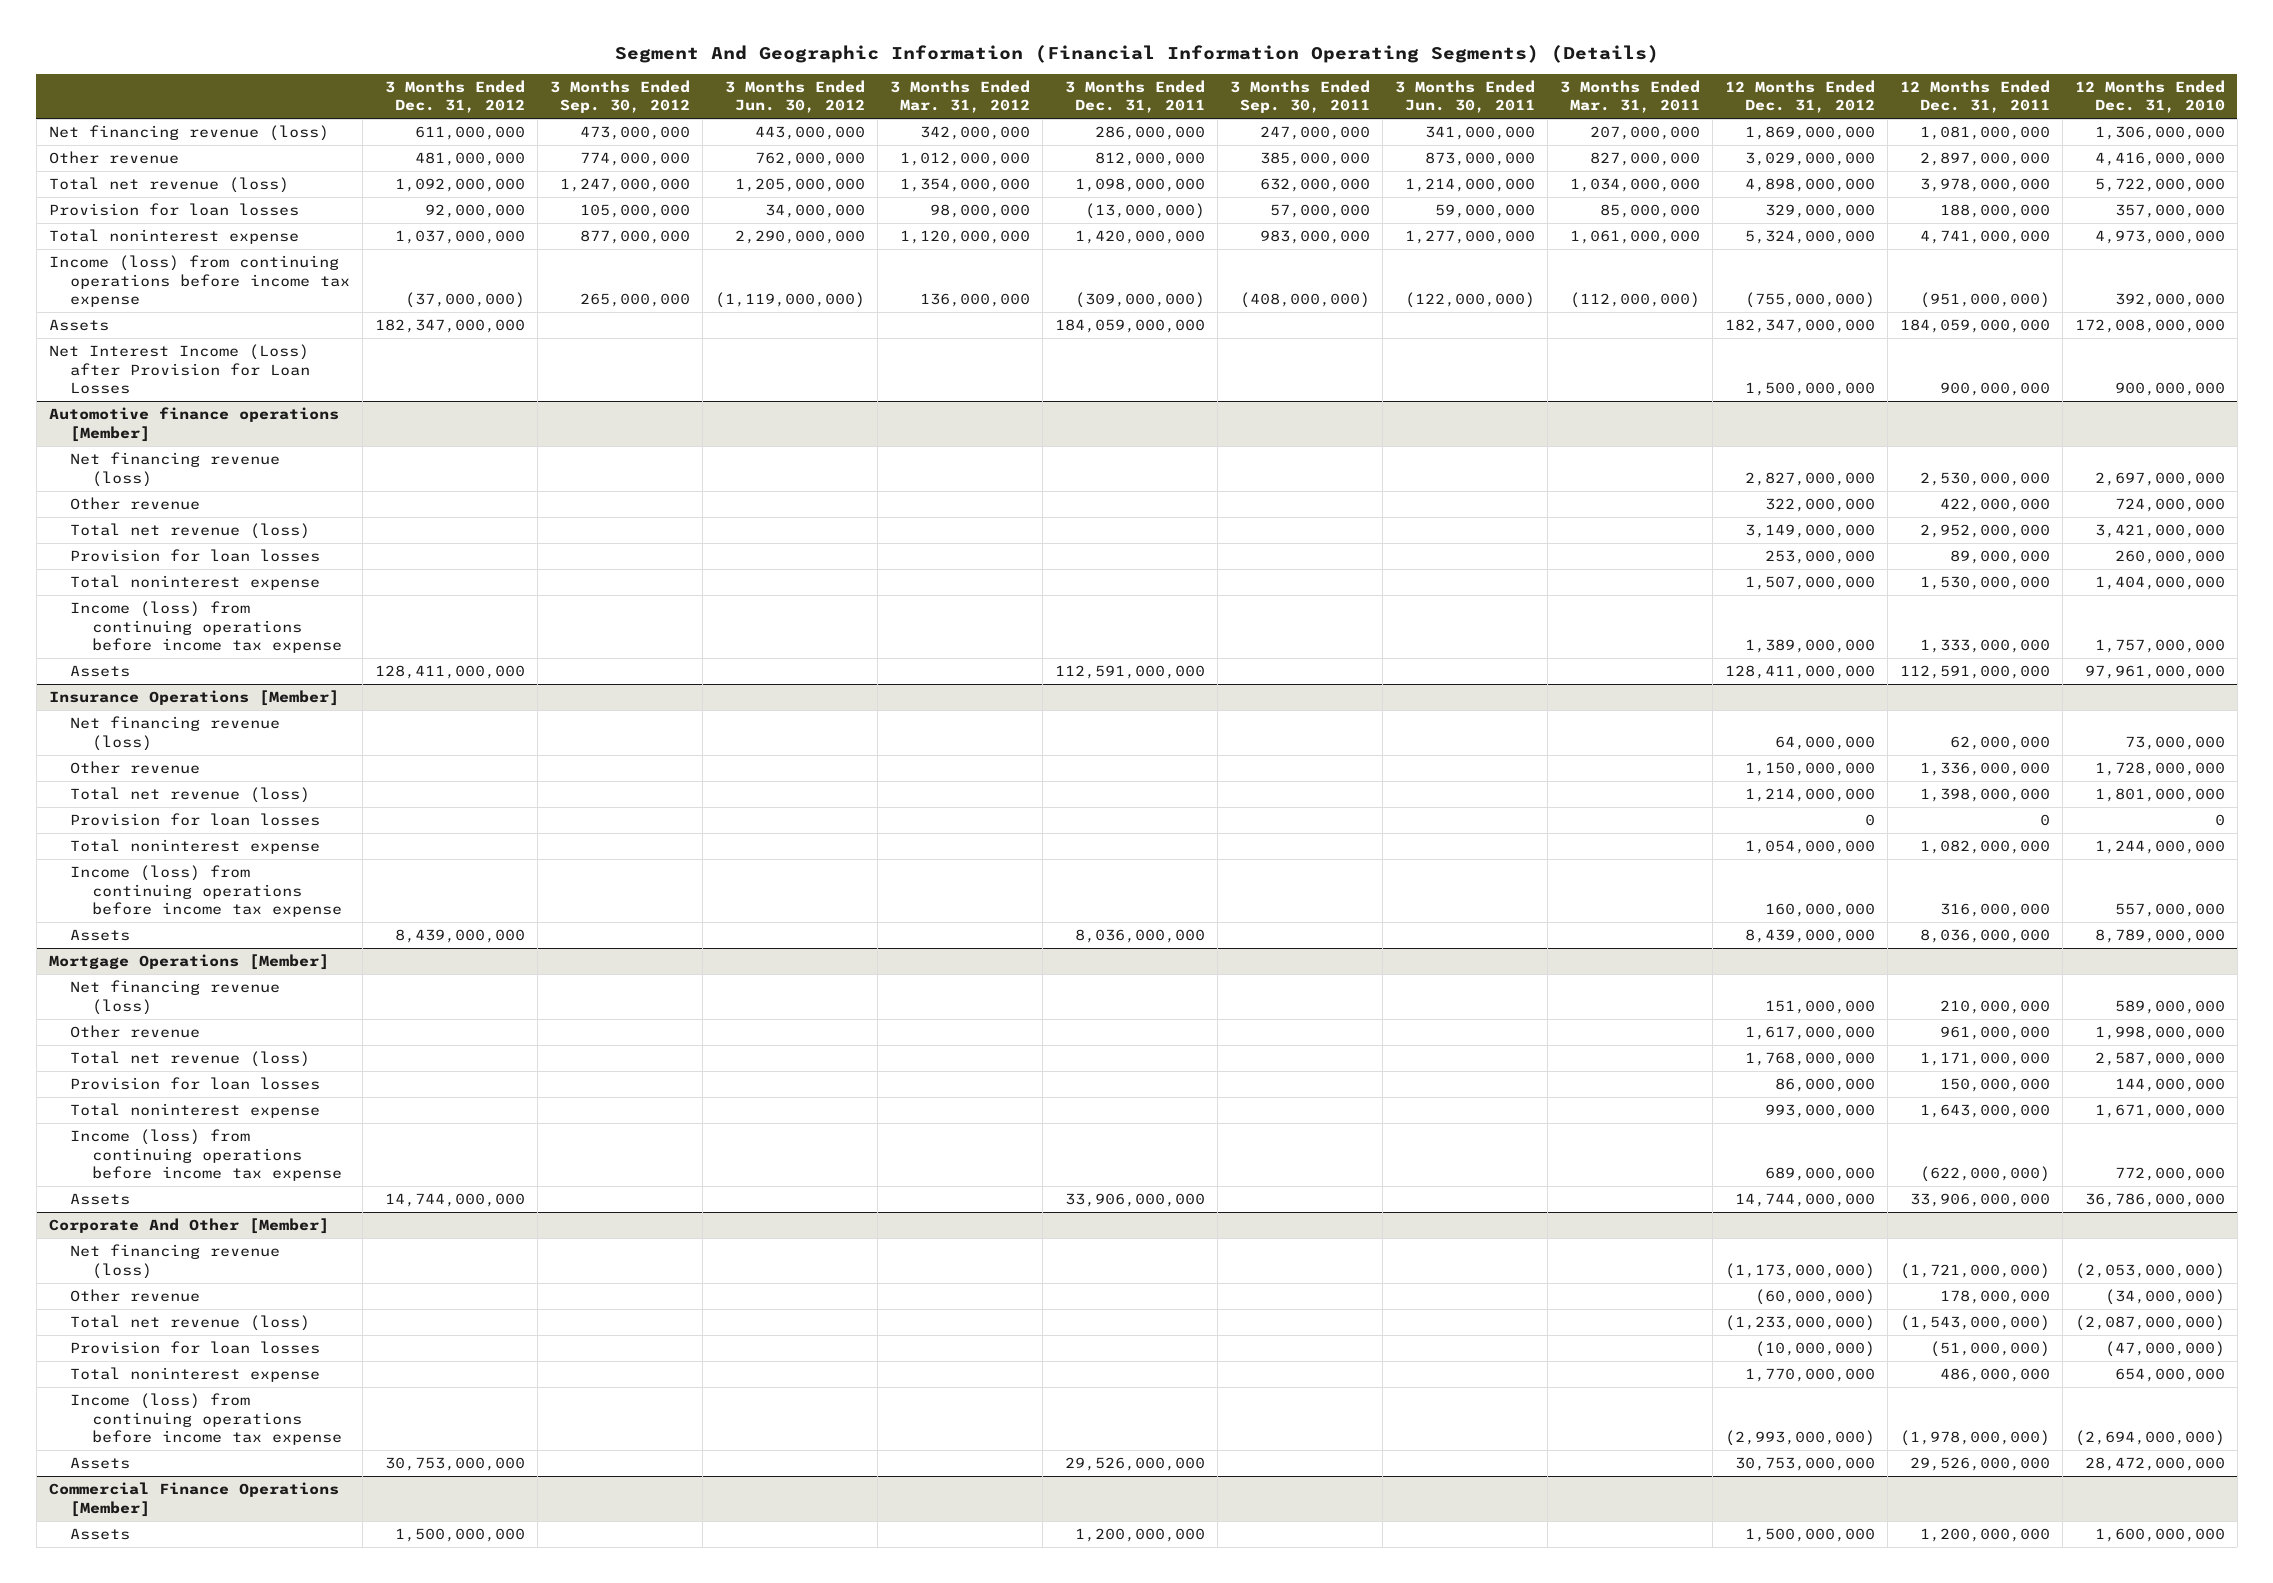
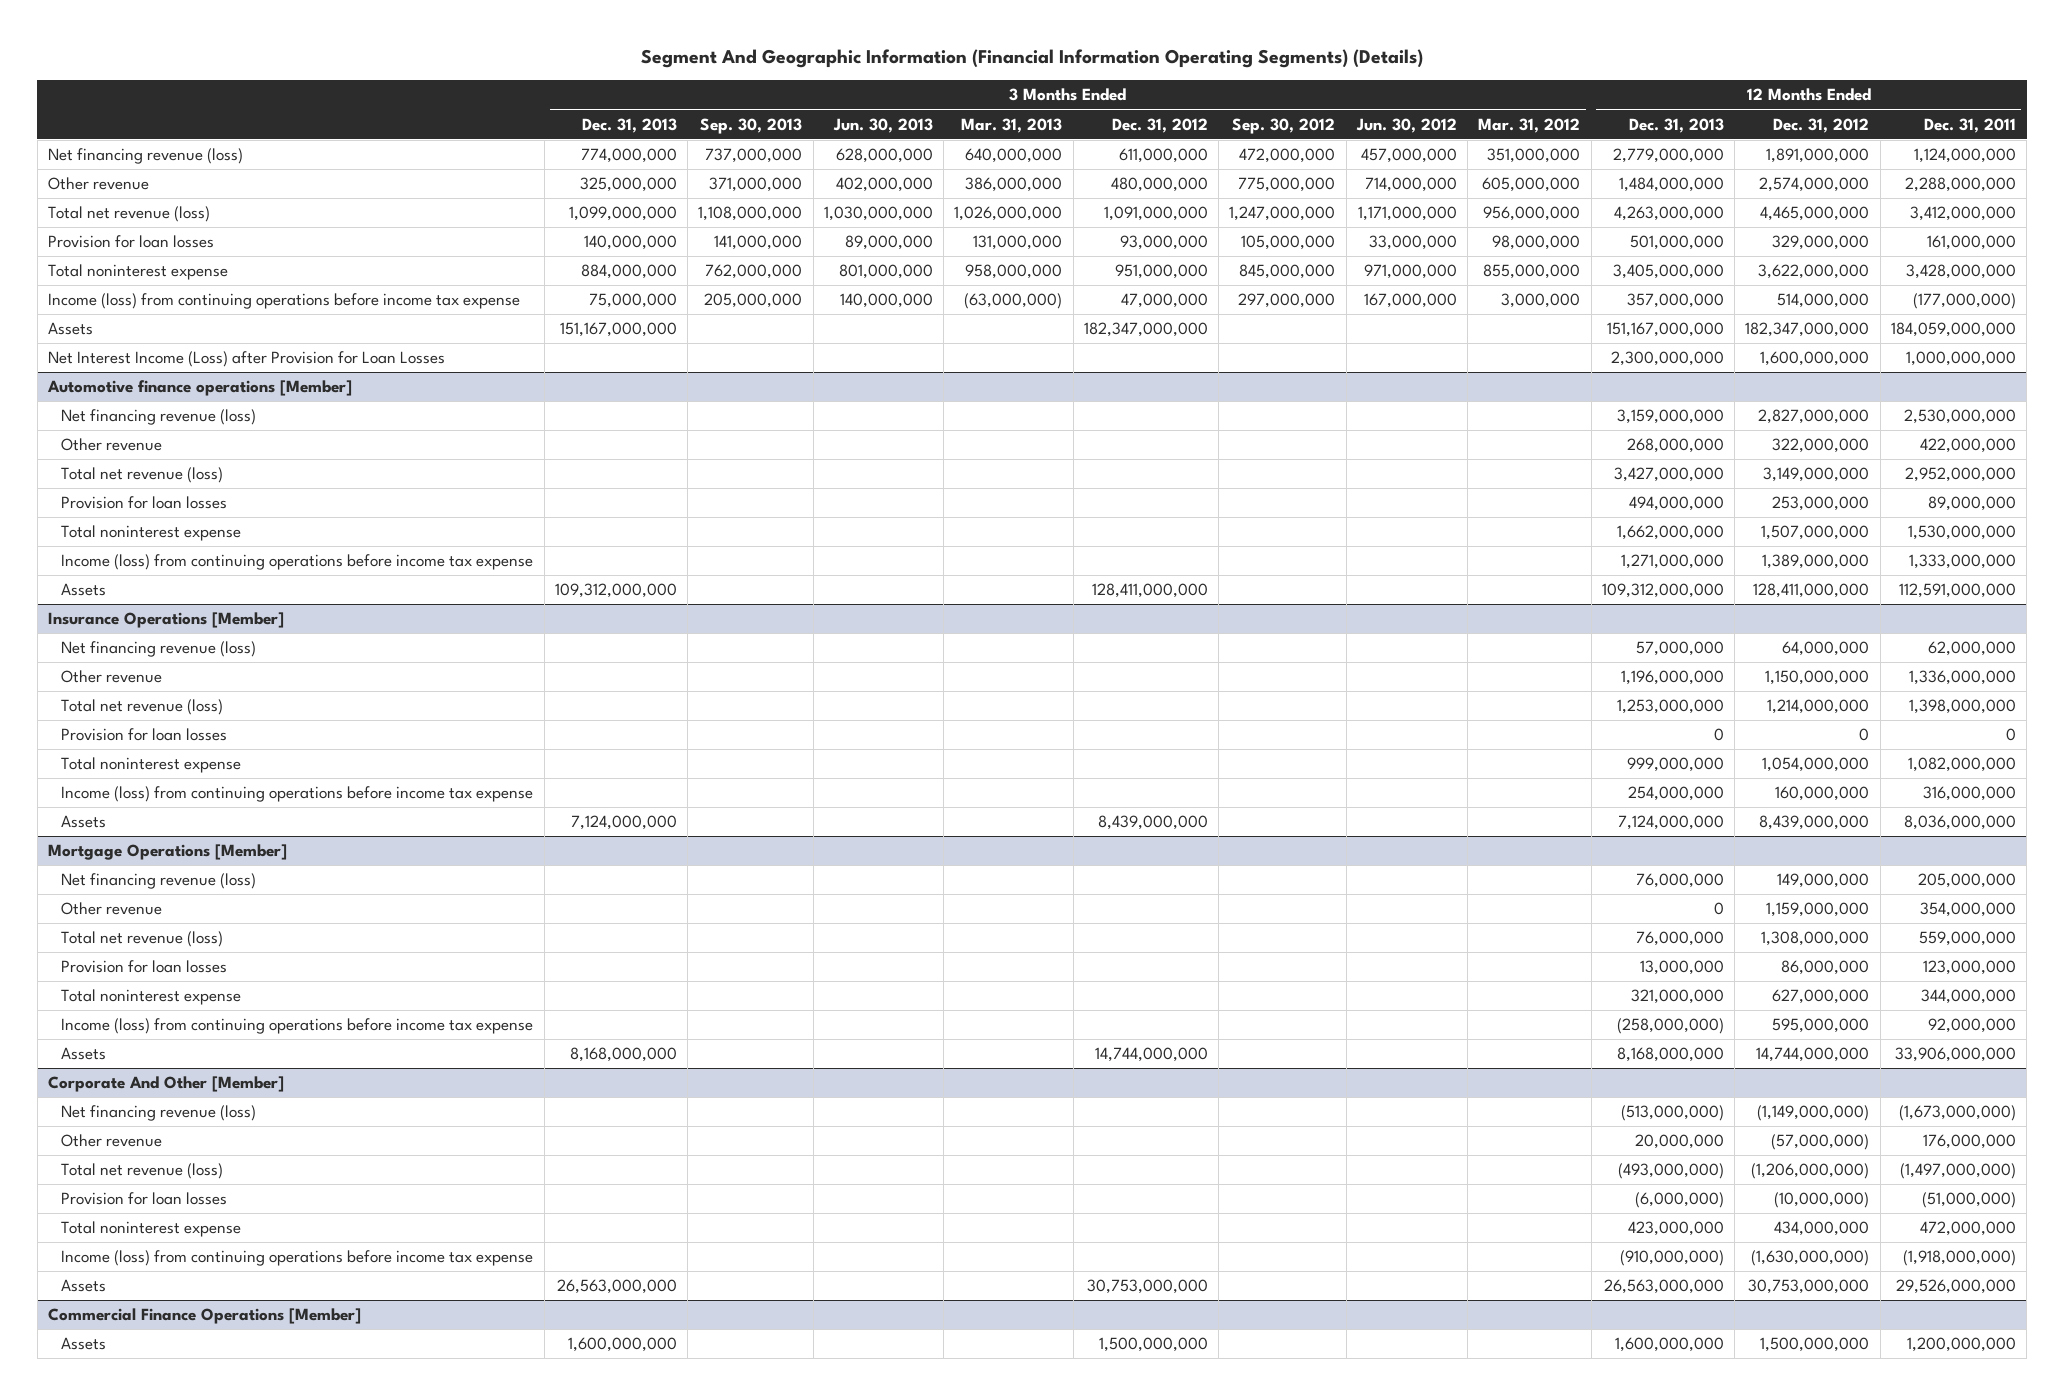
- | 3 Months Ended Dec. 31, 2012 | 3 Months Ended Sep. 30, 2012 | 3 Months Ended Jun. 30, 2012 | 3 Months Ended Mar. 31, 2012 | 3 Months Ended Dec. 31, 2011 | 3 Months Ended Sep. 30, 2011 | 3 Months Ended Jun. 30, 2011 | 3 Months Ended Mar. 31, 2011 | 12 Months Ended Dec. 31, 2012 | 12 Months Ended Dec. 31, 2011 | 12 Months Ended Dec. 31, 2010
+ | 3 Months Ended Dec. 31, 2013 | 3 Months Ended Sep. 30, 2013 | 3 Months Ended Jun. 30, 2013 | 3 Months Ended Mar. 31, 2013 | 3 Months Ended Dec. 31, 2012 | 3 Months Ended Sep. 30, 2012 | 3 Months Ended Jun. 30, 2012 | 3 Months Ended Mar. 31, 2012 | 12 Months Ended Dec. 31, 2013 | 12 Months Ended Dec. 31, 2012 | 12 Months Ended Dec. 31, 2011
- Net financing revenue (loss) | 611,000,000 | 473,000,000 | 443,000,000 | 342,000,000 | 286,000,000 | 247,000,000 | 341,000,000 | 207,000,000 | 1,869,000,000 | 1,081,000,000 | 1,306,000,000
- Other revenue | 481,000,000 | 774,000,000 | 762,000,000 | 1,012,000,000 | 812,000,000 | 385,000,000 | 873,000,000 | 827,000,000 | 3,029,000,000 | 2,897,000,000 | 4,416,000,000
- Total net revenue (loss) | 1,092,000,000 | 1,247,000,000 | 1,205,000,000 | 1,354,000,000 | 1,098,000,000 | 632,000,000 | 1,214,000,000 | 1,034,000,000 | 4,898,000,000 | 3,978,000,000 | 5,722,000,000
- Provision for loan losses | 92,000,000 | 105,000,000 | 34,000,000 | 98,000,000 | (13,000,000) | 57,000,000 | 59,000,000 | 85,000,000 | 329,000,000 | 188,000,000 | 357,000,000
- Total noninterest expense | 1,037,000,000 | 877,000,000 | 2,290,000,000 | 1,120,000,000 | 1,420,000,000 | 983,000,000 | 1,277,000,000 | 1,061,000,000 | 5,324,000,000 | 4,741,000,000 | 4,973,000,000
- Income (loss) from continuing operations before income tax expense | (37,000,000) | 265,000,000 | (1,119,000,000) | 136,000,000 | (309,000,000) | (408,000,000) | (122,000,000) | (112,000,000) | (755,000,000) | (951,000,000) | 392,000,000
+ Net financing revenue (loss) | 774,000,000 | 737,000,000 | 628,000,000 | 640,000,000 | 611,000,000 | 472,000,000 | 457,000,000 | 351,000,000 | 2,779,000,000 | 1,891,000,000 | 1,124,000,000
+ Other revenue | 325,000,000 | 371,000,000 | 402,000,000 | 386,000,000 | 480,000,000 | 775,000,000 | 714,000,000 | 605,000,000 | 1,484,000,000 | 2,574,000,000 | 2,288,000,000
+ Total net revenue (loss) | 1,099,000,000 | 1,108,000,000 | 1,030,000,000 | 1,026,000,000 | 1,091,000,000 | 1,247,000,000 | 1,171,000,000 | 956,000,000 | 4,263,000,000 | 4,465,000,000 | 3,412,000,000
+ Provision for loan losses | 140,000,000 | 141,000,000 | 89,000,000 | 131,000,000 | 93,000,000 | 105,000,000 | 33,000,000 | 98,000,000 | 501,000,000 | 329,000,000 | 161,000,000
+ Total noninterest expense | 884,000,000 | 762,000,000 | 801,000,000 | 958,000,000 | 951,000,000 | 845,000,000 | 971,000,000 | 855,000,000 | 3,405,000,000 | 3,622,000,000 | 3,428,000,000
+ Income (loss) from continuing operations before income tax expense | 75,000,000 | 205,000,000 | 140,000,000 | (63,000,000) | 47,000,000 | 297,000,000 | 167,000,000 | 3,000,000 | 357,000,000 | 514,000,000 | (177,000,000)
- Net Interest Income (Loss) after Provision for Loan Losses | | | | | | | | | 1,500,000,000 | 900,000,000 | 900,000,000
+ Net Interest Income (Loss) after Provision for Loan Losses | | | | | | | | | 2,300,000,000 | 1,600,000,000 | 1,000,000,000
@ Mortgage Operations [Member]
- Net financing revenue (loss) | | | | | | | | | 151,000,000 | 210,000,000 | 589,000,000
- Other revenue | | | | | | | | | 1,617,000,000 | 961,000,000 | 1,998,000,000
- Total net revenue (loss) | | | | | | | | | 1,768,000,000 | 1,171,000,000 | 2,587,000,000
- Provision for loan losses | | | | | | | | | 86,000,000 | 150,000,000 | 144,000,000
- Total noninterest expense | | | | | | | | | 993,000,000 | 1,643,000,000 | 1,671,000,000
- Income (loss) from continuing operations before income tax expense | | | | | | | | | 689,000,000 | (622,000,000) | 772,000,000
+ Net financing revenue (loss) | | | | | | | | | 76,000,000 | 149,000,000 | 205,000,000
+ Other revenue | | | | | | | | | 0 | 1,159,000,000 | 354,000,000
+ Total net revenue (loss) | | | | | | | | | 76,000,000 | 1,308,000,000 | 559,000,000
+ Provision for loan losses | | | | | | | | | 13,000,000 | 86,000,000 | 123,000,000
+ Total noninterest expense | | | | | | | | | 321,000,000 | 627,000,000 | 344,000,000
+ Income (loss) from continuing operations before income tax expense | | | | | | | | | (258,000,000) | 595,000,000 | 92,000,000
@ Corporate And Other [Member]
- Net financing revenue (loss) | | | | | | | | | (1,173,000,000) | (1,721,000,000) | (2,053,000,000)
- Other revenue | | | | | | | | | (60,000,000) | 178,000,000 | (34,000,000)
- Total net revenue (loss) | | | | | | | | | (1,233,000,000) | (1,543,000,000) | (2,087,000,000)
+ Net financing revenue (loss) | | | | | | | | | (513,000,000) | (1,149,000,000) | (1,673,000,000)
+ Other revenue | | | | | | | | | 20,000,000 | (57,000,000) | 176,000,000
+ Total net revenue (loss) | | | | | | | | | (493,000,000) | (1,206,000,000) | (1,497,000,000)
- Total noninterest expense | | | | | | | | | 1,770,000,000 | 486,000,000 | 654,000,000
- Income (loss) from continuing operations before income tax expense | | | | | | | | | (2,993,000,000) | (1,978,000,000) | (2,694,000,000)
+ Total noninterest expense | | | | | | | | | 423,000,000 | 434,000,000 | 472,000,000
+ Income (loss) from continuing operations before income tax expense | | | | | | | | | (910,000,000) | (1,630,000,000) | (1,918,000,000)

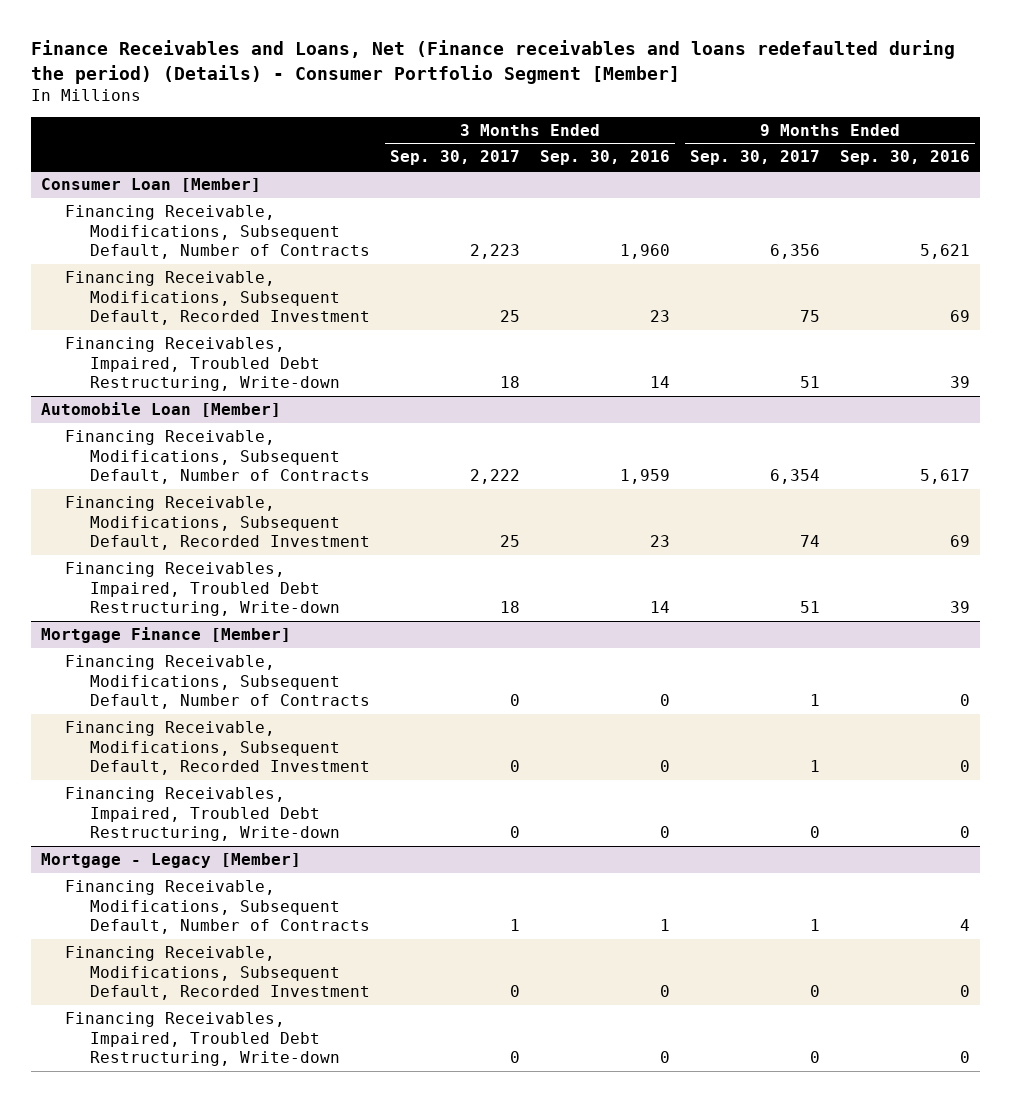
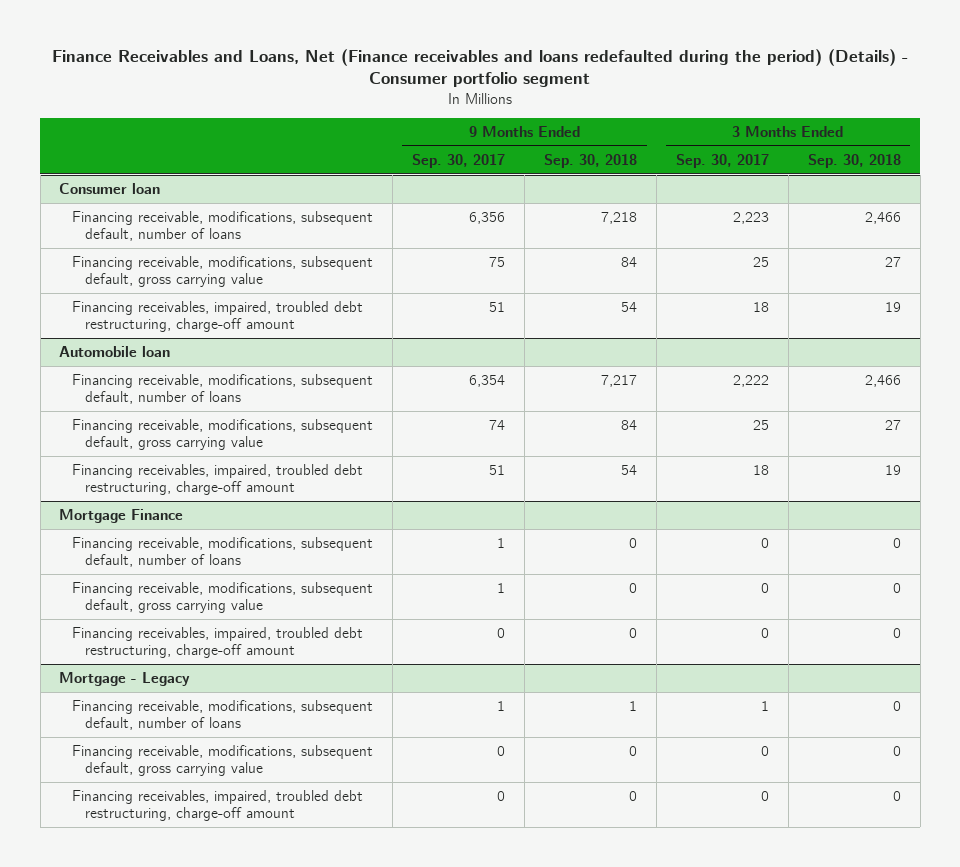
- Finance Receivables and Loans, Net (Finance receivables and loans redefaulted during the period) (Details) - Consumer Portfolio Segment [Member]
+ Finance Receivables and Loans, Net (Finance receivables and loans redefaulted during the period) (Details) - Consumer portfolio segment
- | 3 Months Ended Sep. 30, 2017 | 3 Months Ended Sep. 30, 2016 | 9 Months Ended Sep. 30, 2017 | 9 Months Ended Sep. 30, 2016
+ | 9 Months Ended Sep. 30, 2017 | 9 Months Ended Sep. 30, 2018 | 3 Months Ended Sep. 30, 2017 | 3 Months Ended Sep. 30, 2018
- Consumer Loan [Member]
- Financing Receivable, Modifications, Subsequent Default, Number of Contracts | 2,223 | 1,960 | 6,356 | 5,621
- Financing Receivable, Modifications, Subsequent Default, Recorded Investment | 25 | 23 | 75 | 69
- Financing Receivables, Impaired, Troubled Debt Restructuring, Write-down | 18 | 14 | 51 | 39
- Automobile Loan [Member]
- Financing Receivable, Modifications, Subsequent Default, Number of Contracts | 2,222 | 1,959 | 6,354 | 5,617
- Financing Receivable, Modifications, Subsequent Default, Recorded Investment | 25 | 23 | 74 | 69
- Financing Receivables, Impaired, Troubled Debt Restructuring, Write-down | 18 | 14 | 51 | 39
- Mortgage Finance [Member]
- Financing Receivable, Modifications, Subsequent Default, Number of Contracts | 0 | 0 | 1 | 0
- Financing Receivable, Modifications, Subsequent Default, Recorded Investment | 0 | 0 | 1 | 0
- Financing Receivables, Impaired, Troubled Debt Restructuring, Write-down | 0 | 0 | 0 | 0
- Mortgage - Legacy [Member]
- Financing Receivable, Modifications, Subsequent Default, Number of Contracts | 1 | 1 | 1 | 4
- Financing Receivable, Modifications, Subsequent Default, Recorded Investment | 0 | 0 | 0 | 0
- Financing Receivables, Impaired, Troubled Debt Restructuring, Write-down | 0 | 0 | 0 | 0
+ Consumer loan
+ Financing receivable, modifications, subsequent default, number of loans | 6,356 | 7,218 | 2,223 | 2,466
+ Financing receivable, modifications, subsequent default, gross carrying value | 75 | 84 | 25 | 27
+ Financing receivables, impaired, troubled debt restructuring, charge-off amount | 51 | 54 | 18 | 19
+ Automobile loan
+ Financing receivable, modifications, subsequent default, number of loans | 6,354 | 7,217 | 2,222 | 2,466
+ Financing receivable, modifications, subsequent default, gross carrying value | 74 | 84 | 25 | 27
+ Financing receivables, impaired, troubled debt restructuring, charge-off amount | 51 | 54 | 18 | 19
+ Mortgage Finance
+ Financing receivable, modifications, subsequent default, number of loans | 1 | 0 | 0 | 0
+ Financing receivable, modifications, subsequent default, gross carrying value | 1 | 0 | 0 | 0
+ Financing receivables, impaired, troubled debt restructuring, charge-off amount | 0 | 0 | 0 | 0
+ Mortgage - Legacy
+ Financing receivable, modifications, subsequent default, number of loans | 1 | 1 | 1 | 0
+ Financing receivable, modifications, subsequent default, gross carrying value | 0 | 0 | 0 | 0
+ Financing receivables, impaired, troubled debt restructuring, charge-off amount | 0 | 0 | 0 | 0

